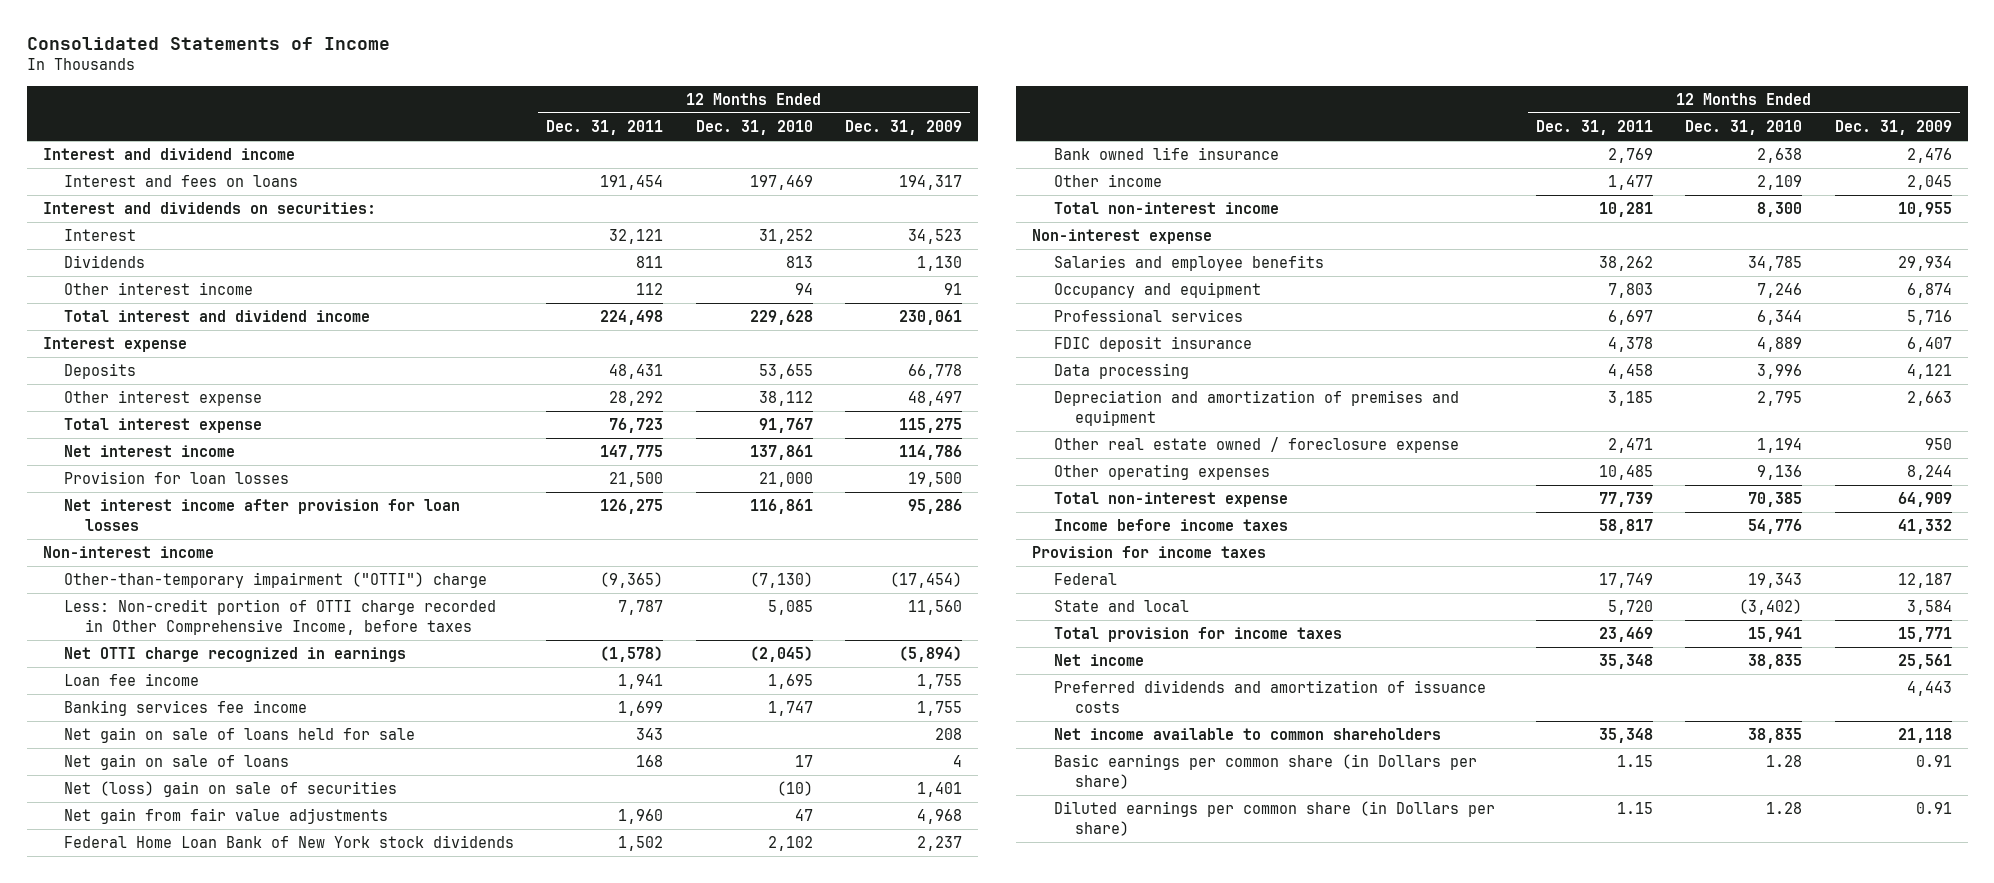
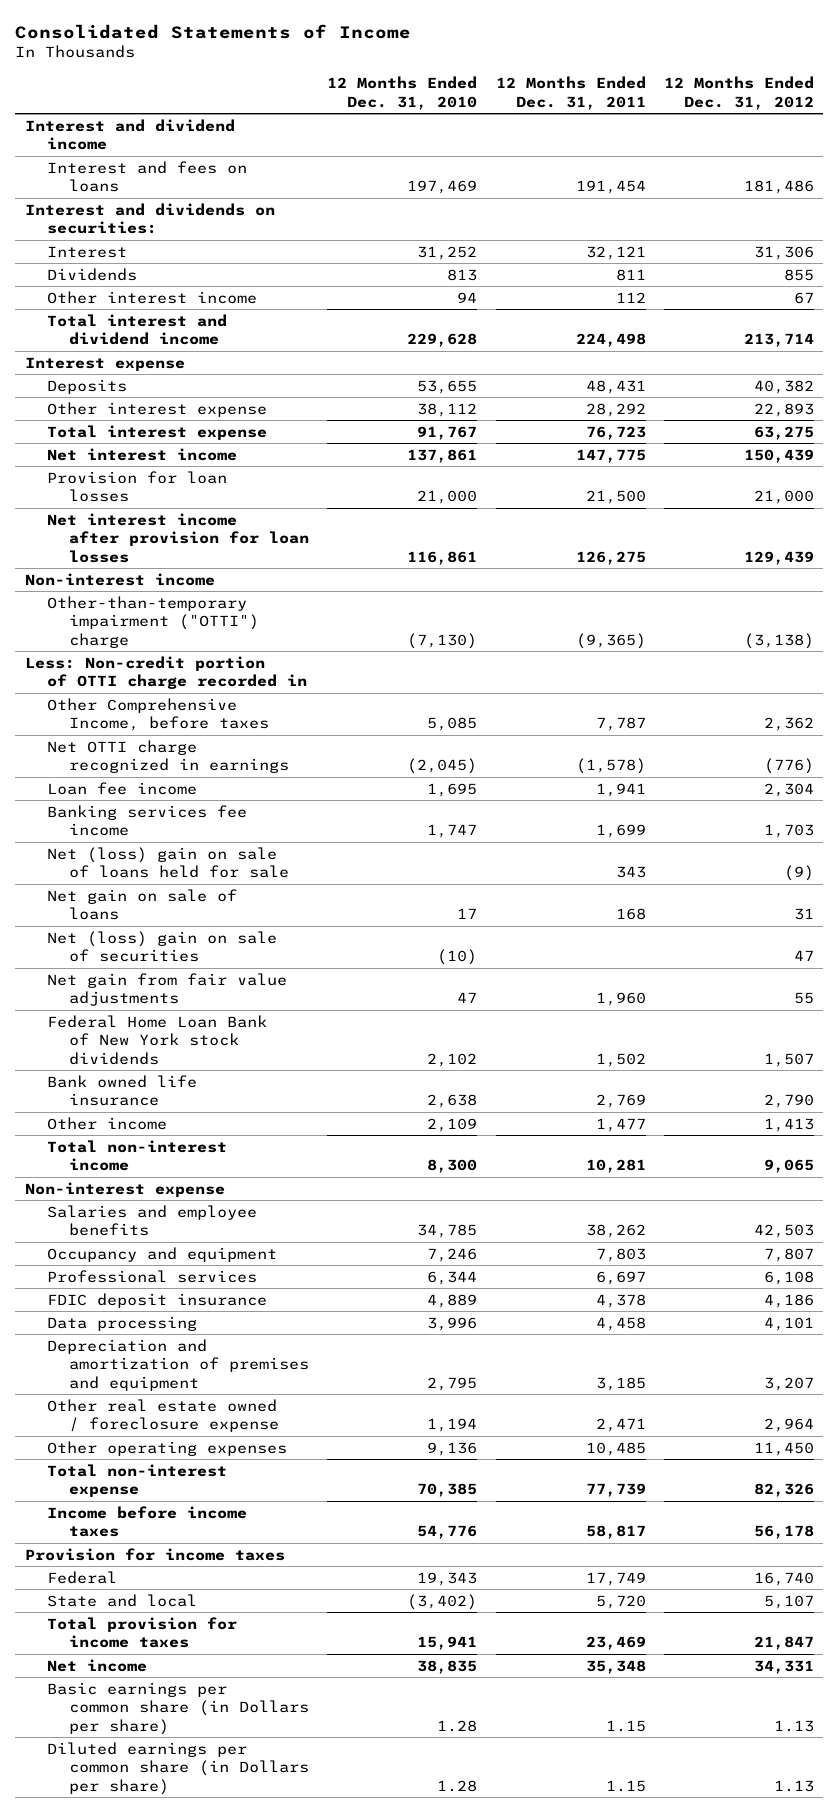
- | 12 Months Ended Dec. 31, 2011 | 12 Months Ended Dec. 31, 2010 | 12 Months Ended Dec. 31, 2009
+ | 12 Months Ended Dec. 31, 2010 | 12 Months Ended Dec. 31, 2011 | 12 Months Ended Dec. 31, 2012
- Less: Non-credit portion of OTTI charge recorded in Other Comprehensive Income, before taxes | 7,787 | 5,085 | 11,560
+ Less: Non-credit portion of OTTI charge recorded in
+ Other Comprehensive Income, before taxes | 5,085 | 7,787 | 2,362
- Net gain on sale of loans held for sale | 343 | | 208
+ Net (loss) gain on sale of loans held for sale | | 343 | (9)
- Preferred dividends and amortization of issuance costs | | | 4,443
- Net income available to common shareholders | 35,348 | 38,835 | 21,118

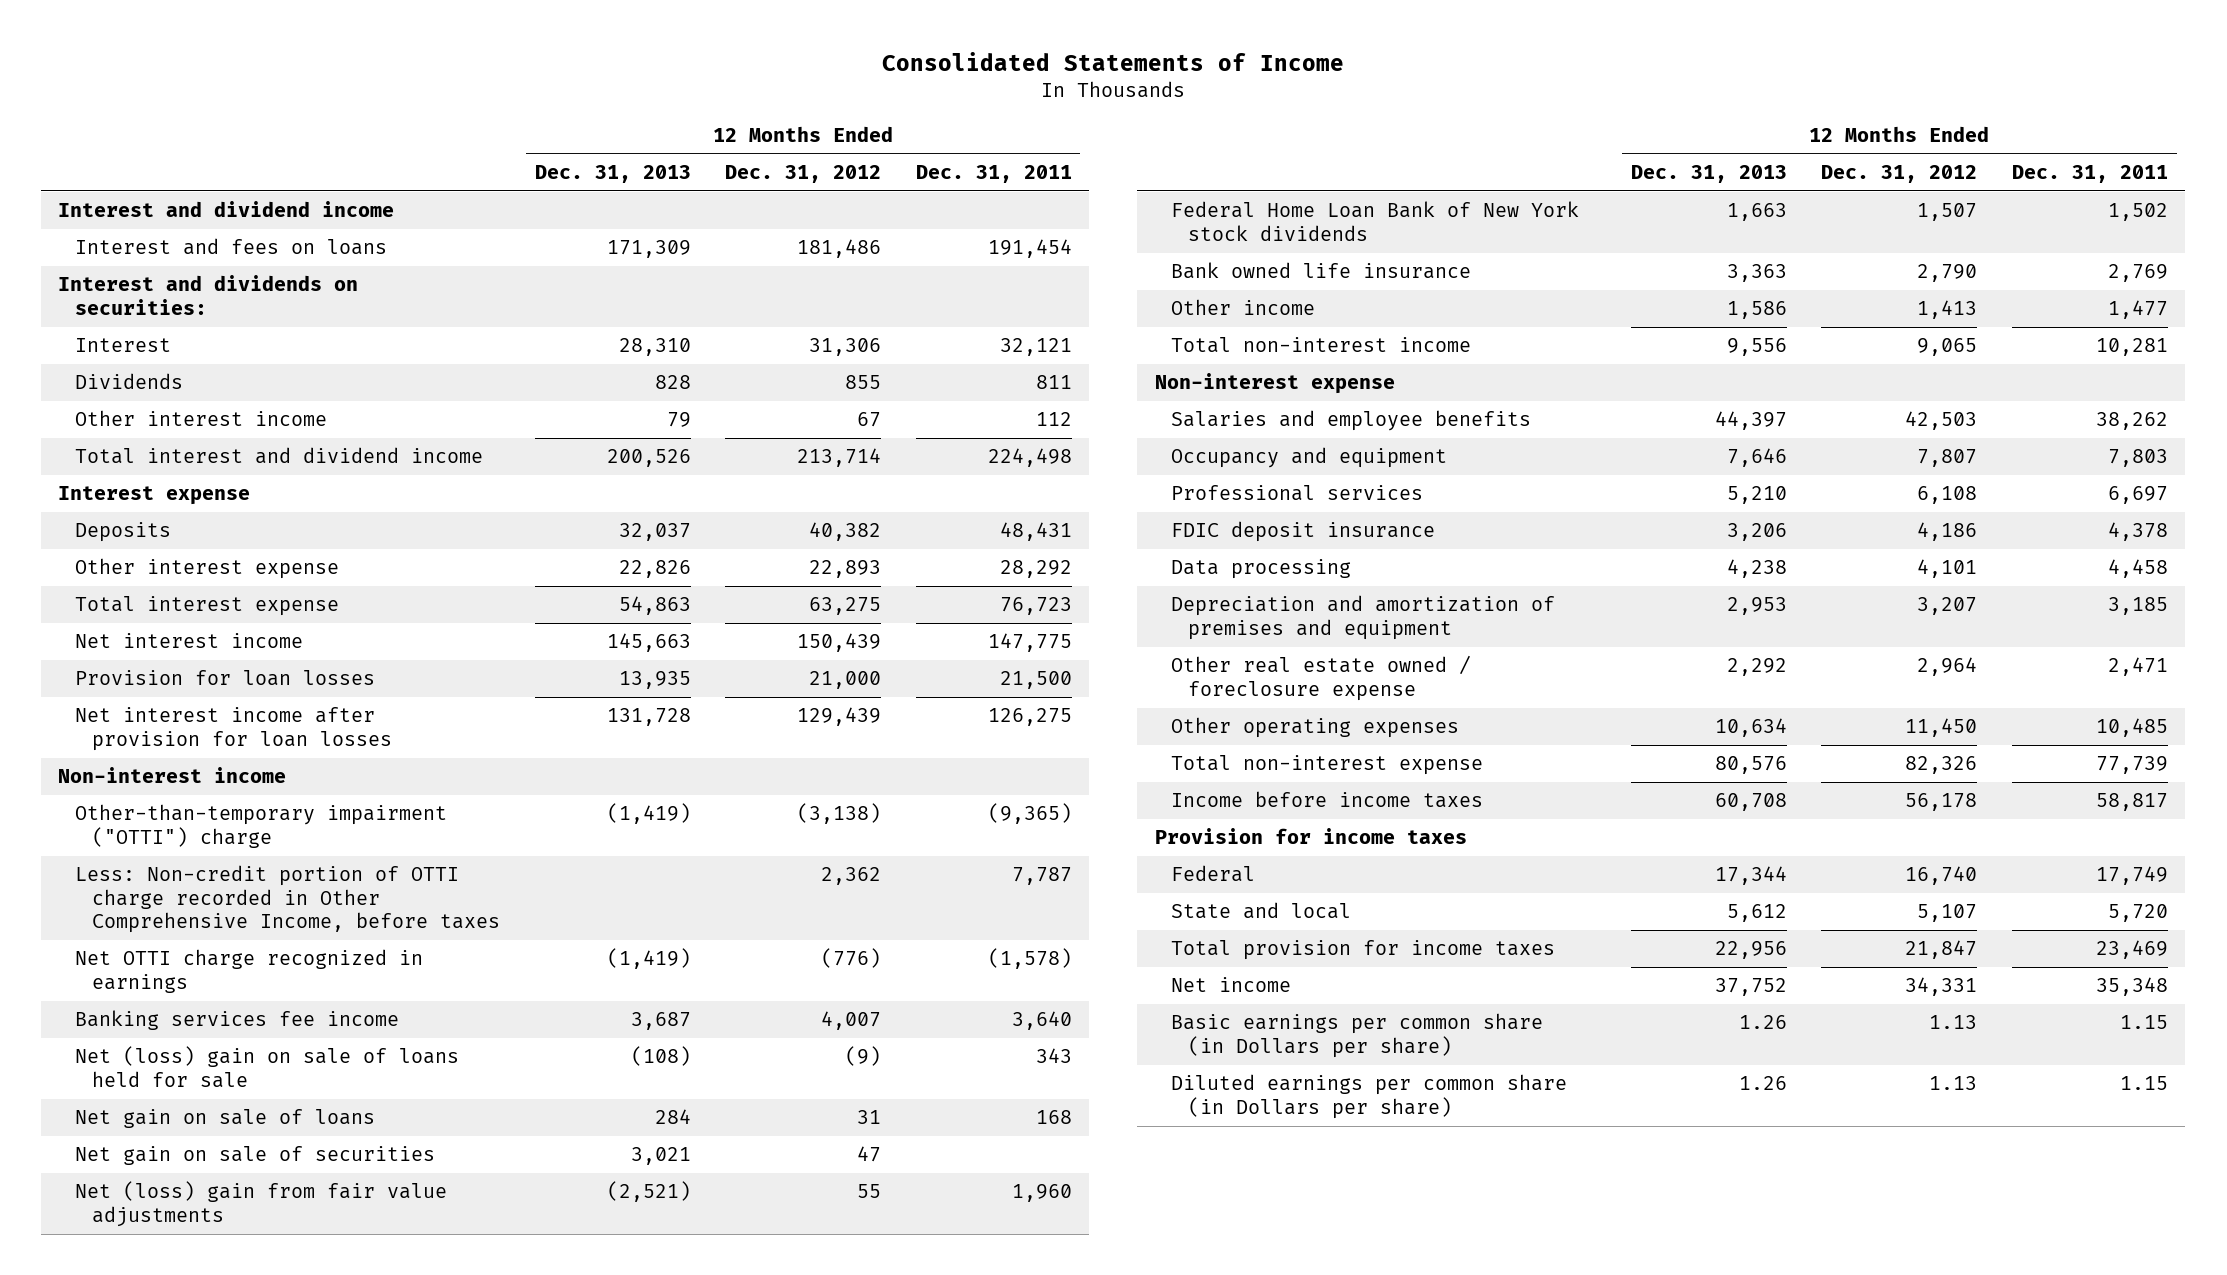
- | 12 Months Ended Dec. 31, 2010 | 12 Months Ended Dec. 31, 2011 | 12 Months Ended Dec. 31, 2012
+ | 12 Months Ended Dec. 31, 2013 | 12 Months Ended Dec. 31, 2012 | 12 Months Ended Dec. 31, 2011
- Less: Non-credit portion of OTTI charge recorded in
- Other Comprehensive Income, before taxes | 5,085 | 7,787 | 2,362
+ Less: Non-credit portion of OTTI charge recorded in Other Comprehensive Income, before taxes | | 2,362 | 7,787
- Loan fee income | 1,695 | 1,941 | 2,304
- Banking services fee income | 1,747 | 1,699 | 1,703
+ Banking services fee income | 3,687 | 4,007 | 3,640
- Net (loss) gain on sale of securities | (10) | | 47
- Net gain from fair value adjustments | 47 | 1,960 | 55
+ Net gain on sale of securities | 3,021 | 47 |
+ Net (loss) gain from fair value adjustments | (2,521) | 55 | 1,960

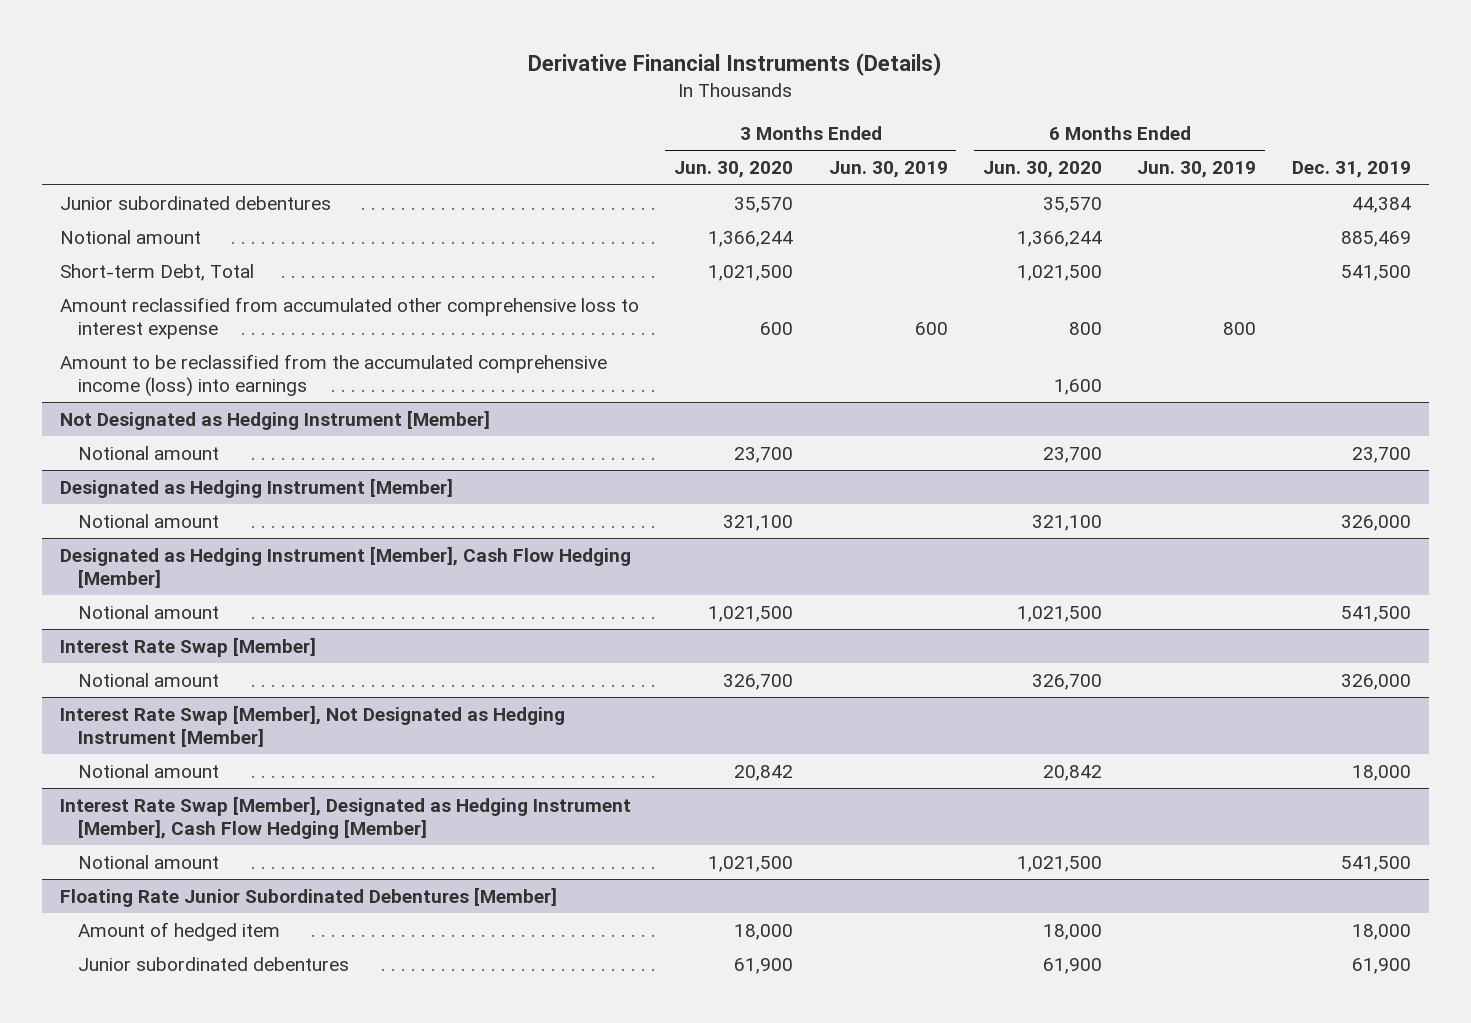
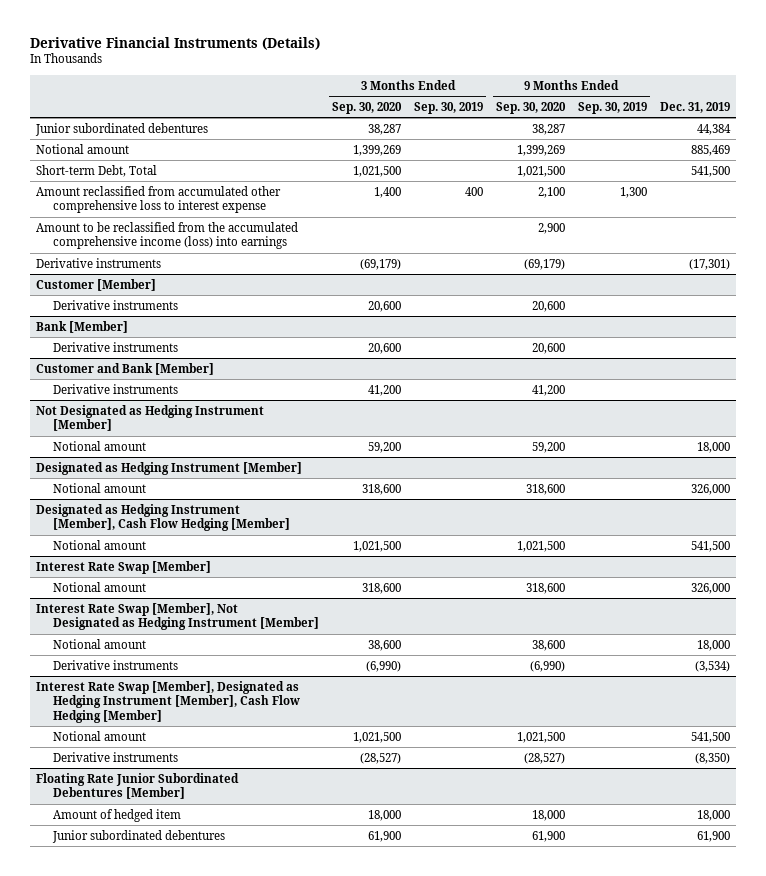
- | 3 Months Ended Jun. 30, 2020 | 3 Months Ended Jun. 30, 2019 | 6 Months Ended Jun. 30, 2020 | 6 Months Ended Jun. 30, 2019 | Dec. 31, 2019
+ | 3 Months Ended Sep. 30, 2020 | 3 Months Ended Sep. 30, 2019 | 9 Months Ended Sep. 30, 2020 | 9 Months Ended Sep. 30, 2019 | Dec. 31, 2019
+ Derivative instruments | (69,179) | | (69,179) | | (17,301)
+ Customer [Member]
+ Derivative instruments | 20,600 | | 20,600 | |
+ Bank [Member]
+ Derivative instruments | 20,600 | | 20,600 | |
+ Customer and Bank [Member]
+ Derivative instruments | 41,200 | | 41,200 | |
@ Not Designated as Hedging Instrument [Member]
- Notional amount | 23,700 | | 23,700 | | 23,700
+ Notional amount | 59,200 | | 59,200 | | 18,000
@ Interest Rate Swap [Member], Not Designated as Hedging Instrument [Member]
+ Derivative instruments | (6,990) | | (6,990) | | (3,534)
@ Interest Rate Swap [Member], Designated as Hedging Instrument [Member], Cash Flow Hedging [Member]
+ Derivative instruments | (28,527) | | (28,527) | | (8,350)

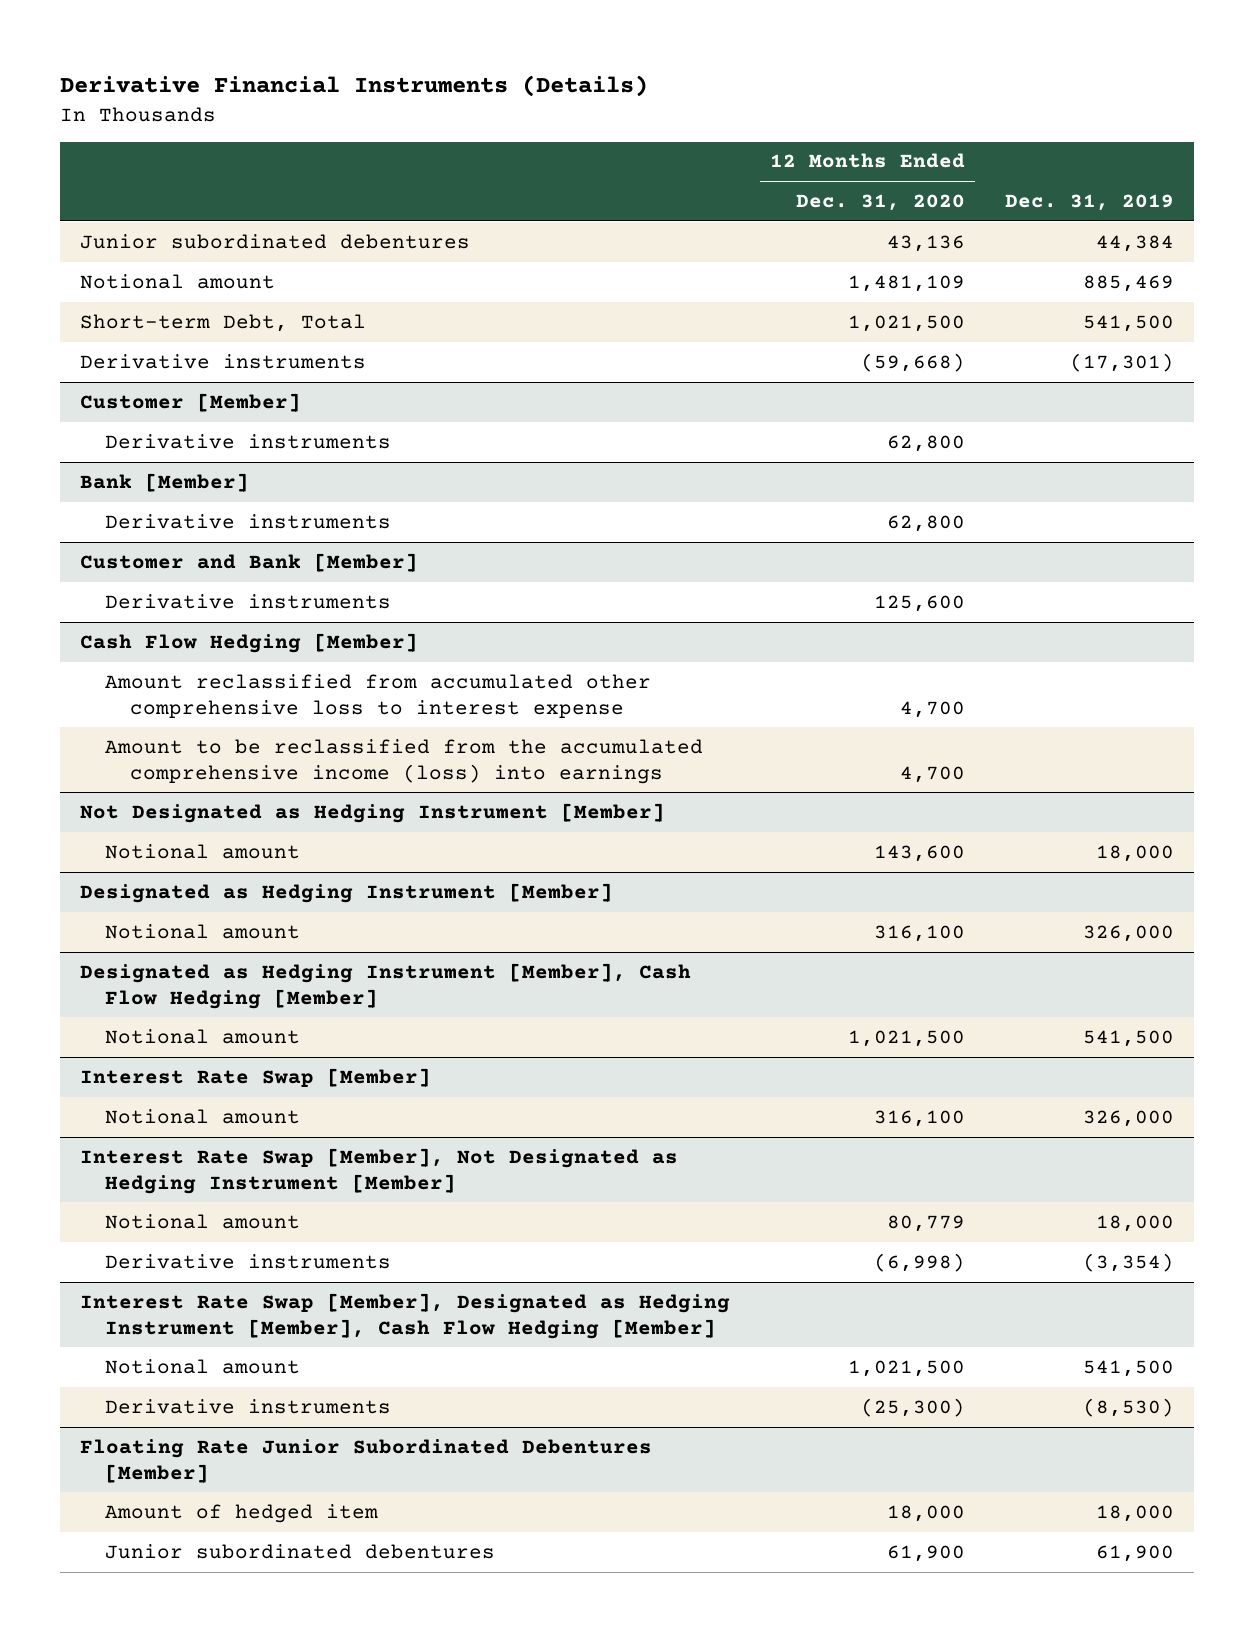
- | 3 Months Ended Sep. 30, 2020 | 3 Months Ended Sep. 30, 2019 | 9 Months Ended Sep. 30, 2020 | 9 Months Ended Sep. 30, 2019 | Dec. 31, 2019
+ | 12 Months Ended Dec. 31, 2020 | Dec. 31, 2019
- Amount reclassified from accumulated other comprehensive loss to interest expense | 1,400 | 400 | 2,100 | 1,300 |
- Amount to be reclassified from the accumulated comprehensive income (loss) into earnings | | | 2,900 | |
+ Cash Flow Hedging [Member]
+ Amount reclassified from accumulated other comprehensive loss to interest expense | 4,700 |
+ Amount to be reclassified from the accumulated comprehensive income (loss) into earnings | 4,700 |
@ Interest Rate Swap [Member], Not Designated as Hedging Instrument [Member]
- Derivative instruments | (6,990) | | (6,990) | | (3,534)
+ Derivative instruments | (6,998) | (3,354)
@ Interest Rate Swap [Member], Designated as Hedging Instrument [Member], Cash Flow Hedging [Member]
- Derivative instruments | (28,527) | | (28,527) | | (8,350)
+ Derivative instruments | (25,300) | (8,530)

